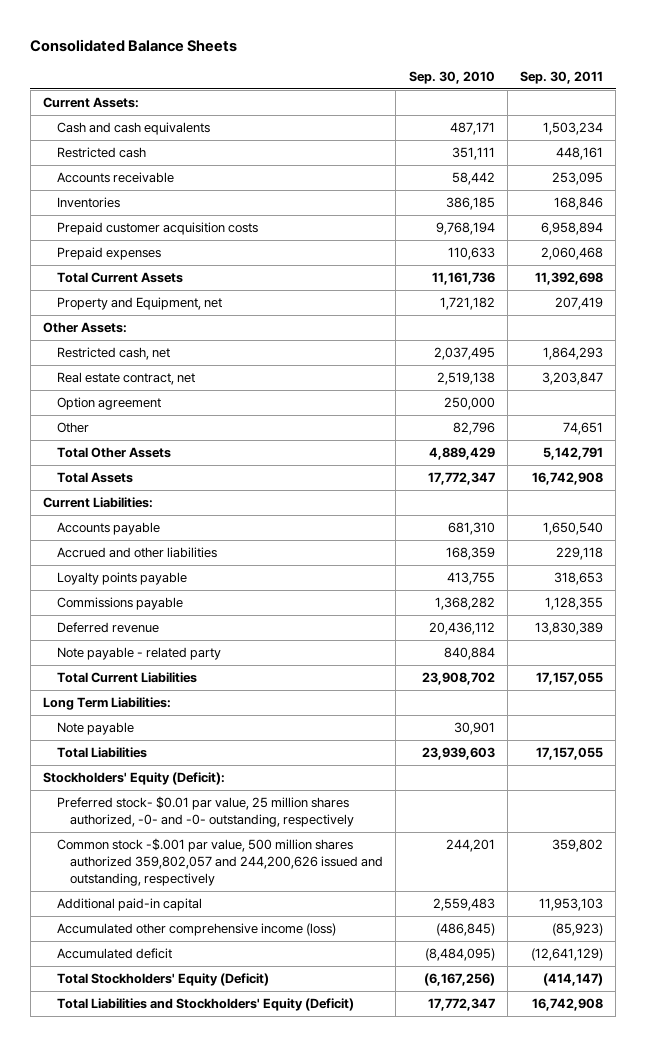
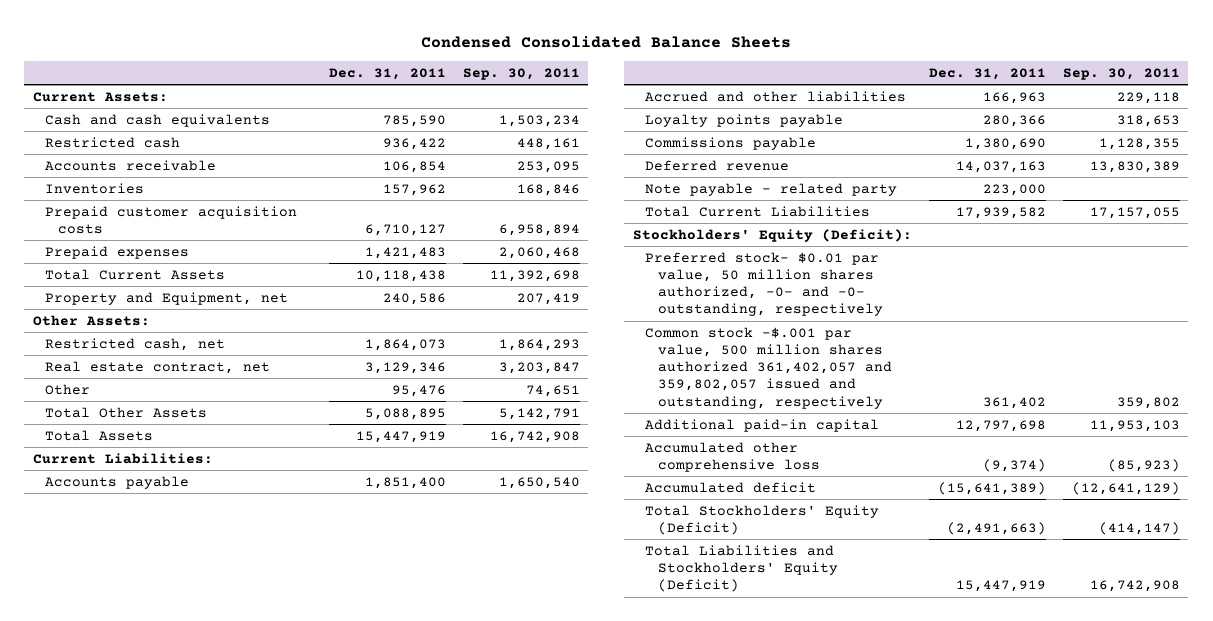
- Consolidated Balance Sheets
+ Condensed Consolidated Balance Sheets
- | Sep. 30, 2010 | Sep. 30, 2011
+ | Dec. 31, 2011 | Sep. 30, 2011
- Option agreement | 250,000 |
- Long Term Liabilities:
- Note payable | 30,901 |
- Total Liabilities | 23,939,603 | 17,157,055
- Preferred stock- $0.01 par value, 25 million shares authorized, -0- and -0- outstanding, respectively
- Common stock -$.001 par value, 500 million shares authorized 359,802,057 and 244,200,626 issued and outstanding, respectively | 244,201 | 359,802
+ Preferred stock- $0.01 par value, 50 million shares authorized, -0- and -0- outstanding, respectively
+ Common stock -$.001 par value, 500 million shares authorized 361,402,057 and 359,802,057 issued and outstanding, respectively | 361,402 | 359,802
- Accumulated other comprehensive income (loss) | (486,845) | (85,923)
+ Accumulated other comprehensive loss | (9,374) | (85,923)

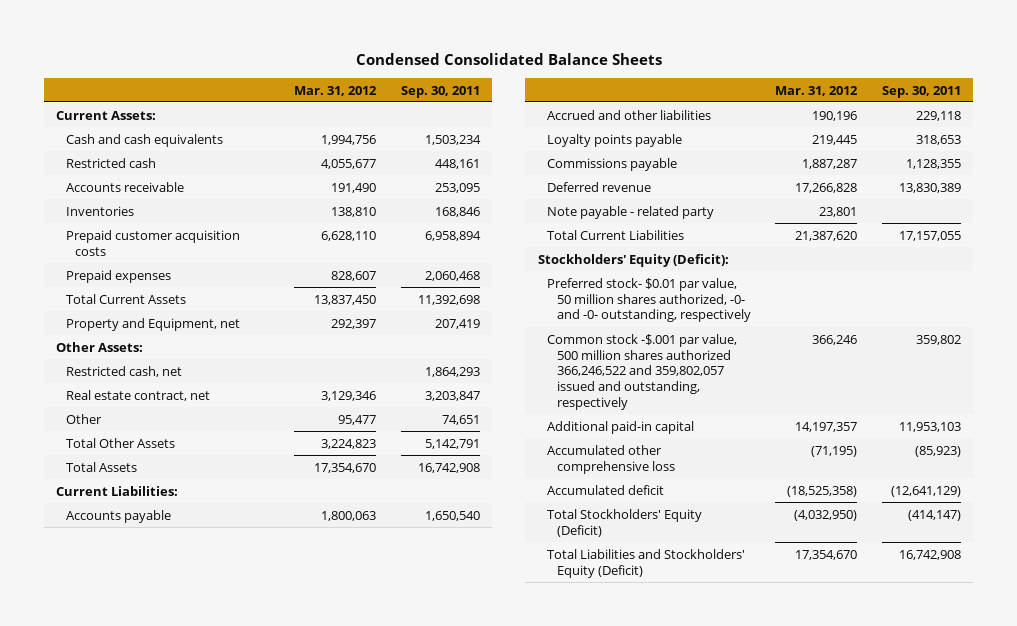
- | Dec. 31, 2011 | Sep. 30, 2011
+ | Mar. 31, 2012 | Sep. 30, 2011
- Common stock -$.001 par value, 500 million shares authorized 361,402,057 and 359,802,057 issued and outstanding, respectively | 361,402 | 359,802
+ Common stock -$.001 par value, 500 million shares authorized 366,246,522 and 359,802,057 issued and outstanding, respectively | 366,246 | 359,802

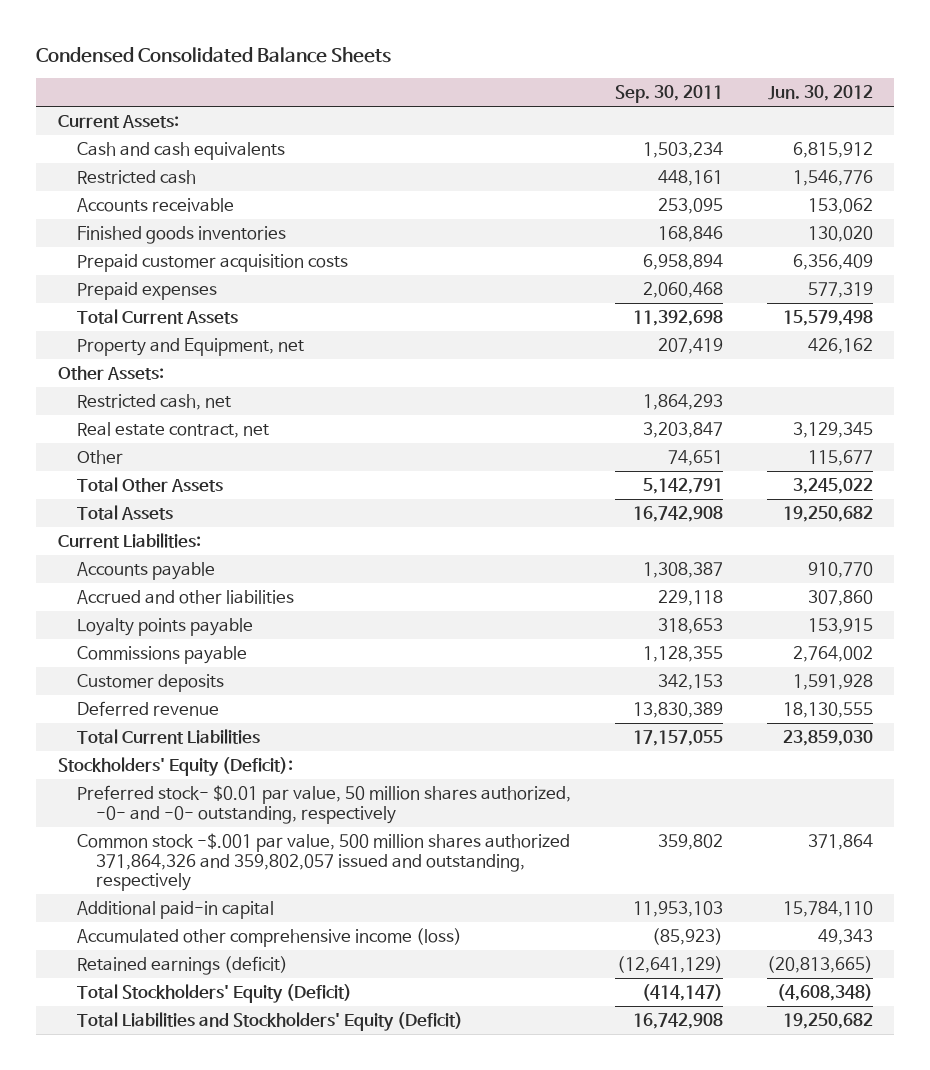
- | Mar. 31, 2012 | Sep. 30, 2011
+ | Sep. 30, 2011 | Jun. 30, 2012
- Inventories | 138,810 | 168,846
+ Finished goods inventories | 168,846 | 130,020
- Accounts payable | 1,800,063 | 1,650,540
+ Accounts payable | 1,308,387 | 910,770
+ Customer deposits | 342,153 | 1,591,928
- Note payable - related party | 23,801 |
- Common stock -$.001 par value, 500 million shares authorized 366,246,522 and 359,802,057 issued and outstanding, respectively | 366,246 | 359,802
+ Common stock -$.001 par value, 500 million shares authorized 371,864,326 and 359,802,057 issued and outstanding, respectively | 359,802 | 371,864
- Accumulated other comprehensive loss | (71,195) | (85,923)
- Accumulated deficit | (18,525,358) | (12,641,129)
+ Accumulated other comprehensive income (loss) | (85,923) | 49,343
+ Retained earnings (deficit) | (12,641,129) | (20,813,665)

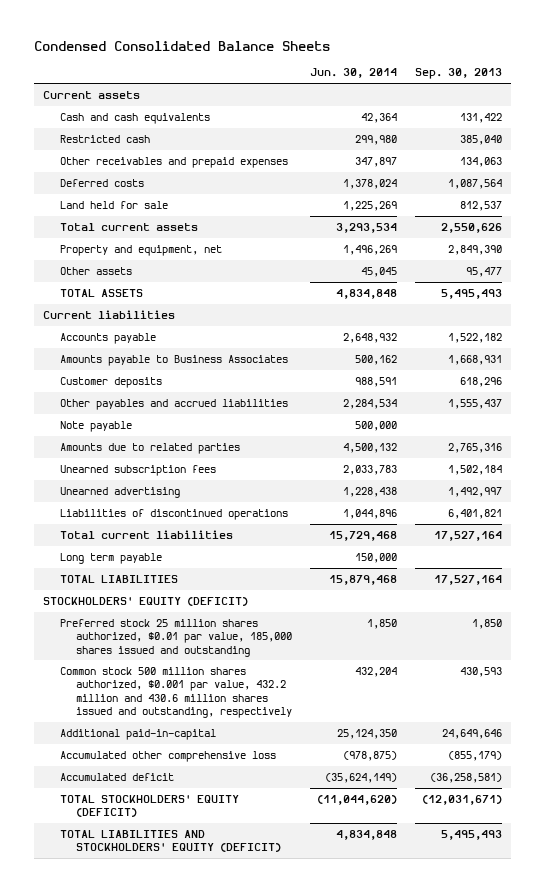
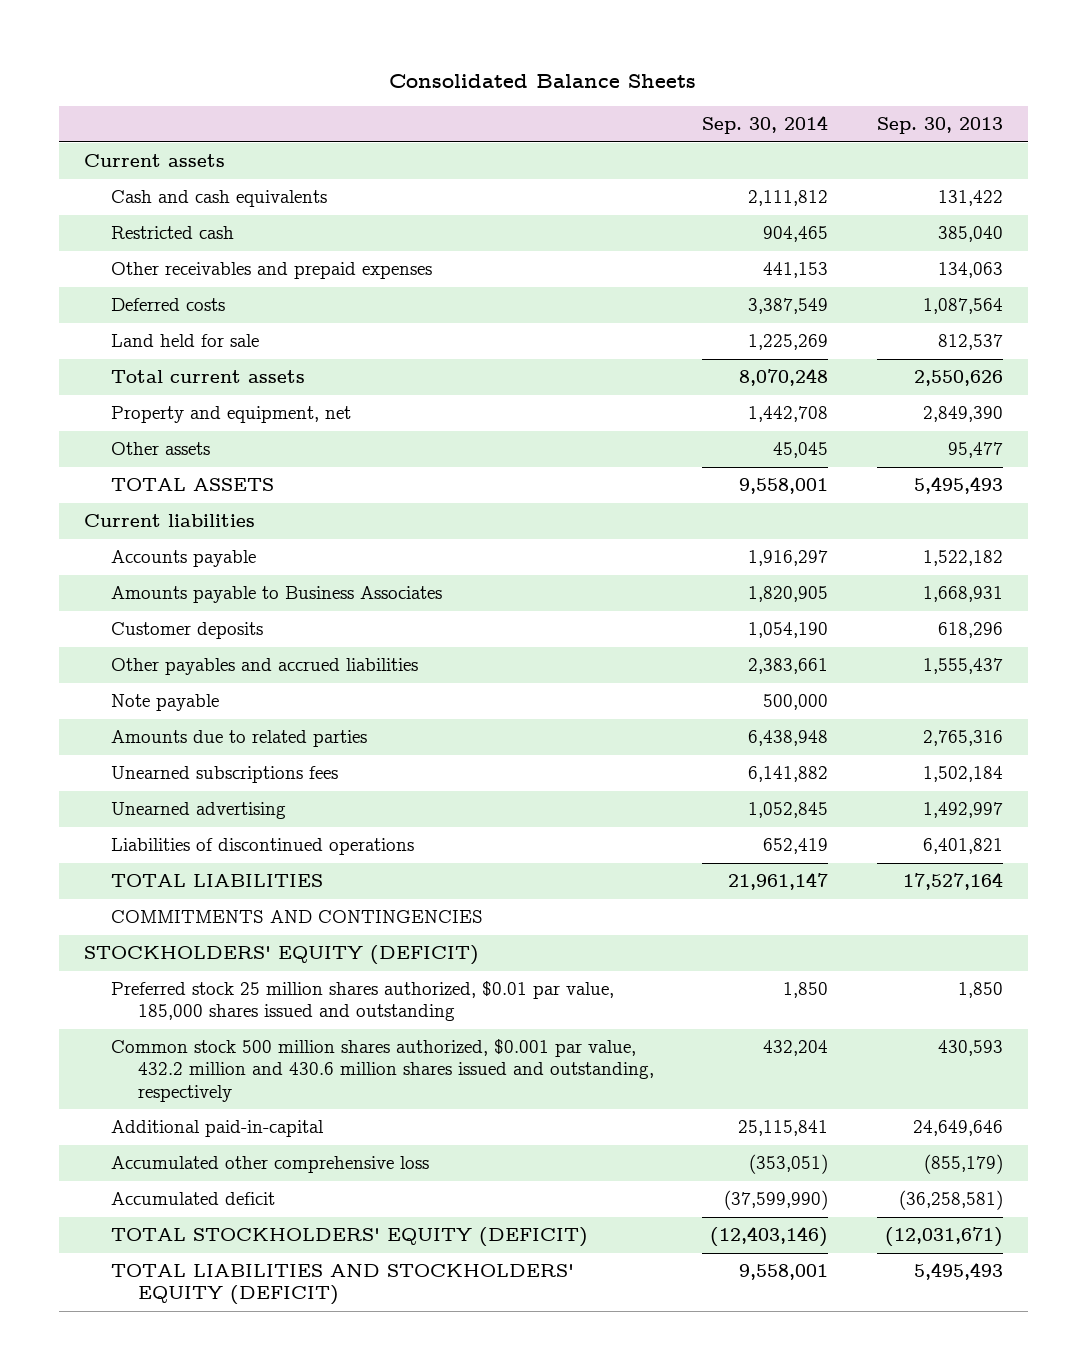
- Condensed Consolidated Balance Sheets
+ Consolidated Balance Sheets
- | Jun. 30, 2014 | Sep. 30, 2013
+ | Sep. 30, 2014 | Sep. 30, 2013
- Unearned subscription fees | 2,033,783 | 1,502,184
+ Unearned subscriptions fees | 6,141,882 | 1,502,184
- Total current liabilities | 15,729,468 | 17,527,164
- Long term payable | 150,000 |
+ COMMITMENTS AND CONTINGENCIES

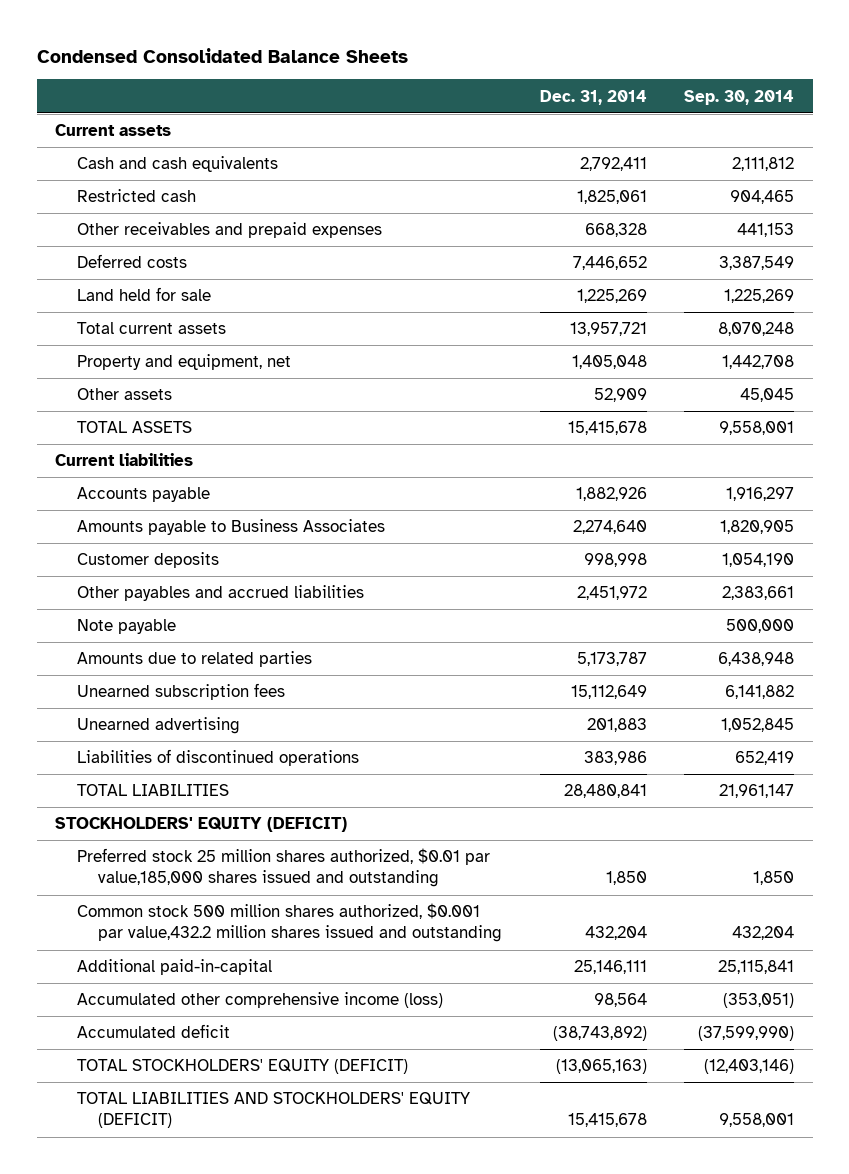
- Consolidated Balance Sheets
+ Condensed Consolidated Balance Sheets
- | Sep. 30, 2014 | Sep. 30, 2013
+ | Dec. 31, 2014 | Sep. 30, 2014
- Unearned subscriptions fees | 6,141,882 | 1,502,184
+ Unearned subscription fees | 15,112,649 | 6,141,882
- COMMITMENTS AND CONTINGENCIES
- Preferred stock 25 million shares authorized, $0.01 par value, 185,000 shares issued and outstanding | 1,850 | 1,850
- Common stock 500 million shares authorized, $0.001 par value, 432.2 million and 430.6 million shares issued and outstanding, respectively | 432,204 | 430,593
+ Preferred stock 25 million shares authorized, $0.01 par value,185,000 shares issued and outstanding | 1,850 | 1,850
+ Common stock 500 million shares authorized, $0.001 par value,432.2 million shares issued and outstanding | 432,204 | 432,204
- Accumulated other comprehensive loss | (353,051) | (855,179)
+ Accumulated other comprehensive income (loss) | 98,564 | (353,051)

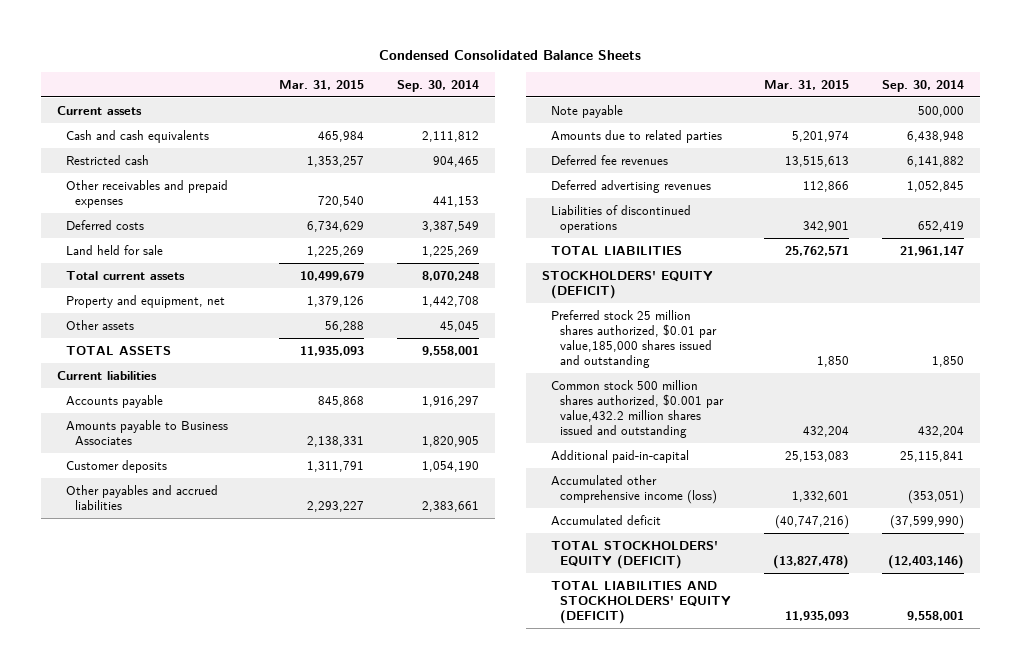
- | Dec. 31, 2014 | Sep. 30, 2014
+ | Mar. 31, 2015 | Sep. 30, 2014
- Unearned subscription fees | 15,112,649 | 6,141,882
- Unearned advertising | 201,883 | 1,052,845
+ Deferred fee revenues | 13,515,613 | 6,141,882
+ Deferred advertising revenues | 112,866 | 1,052,845

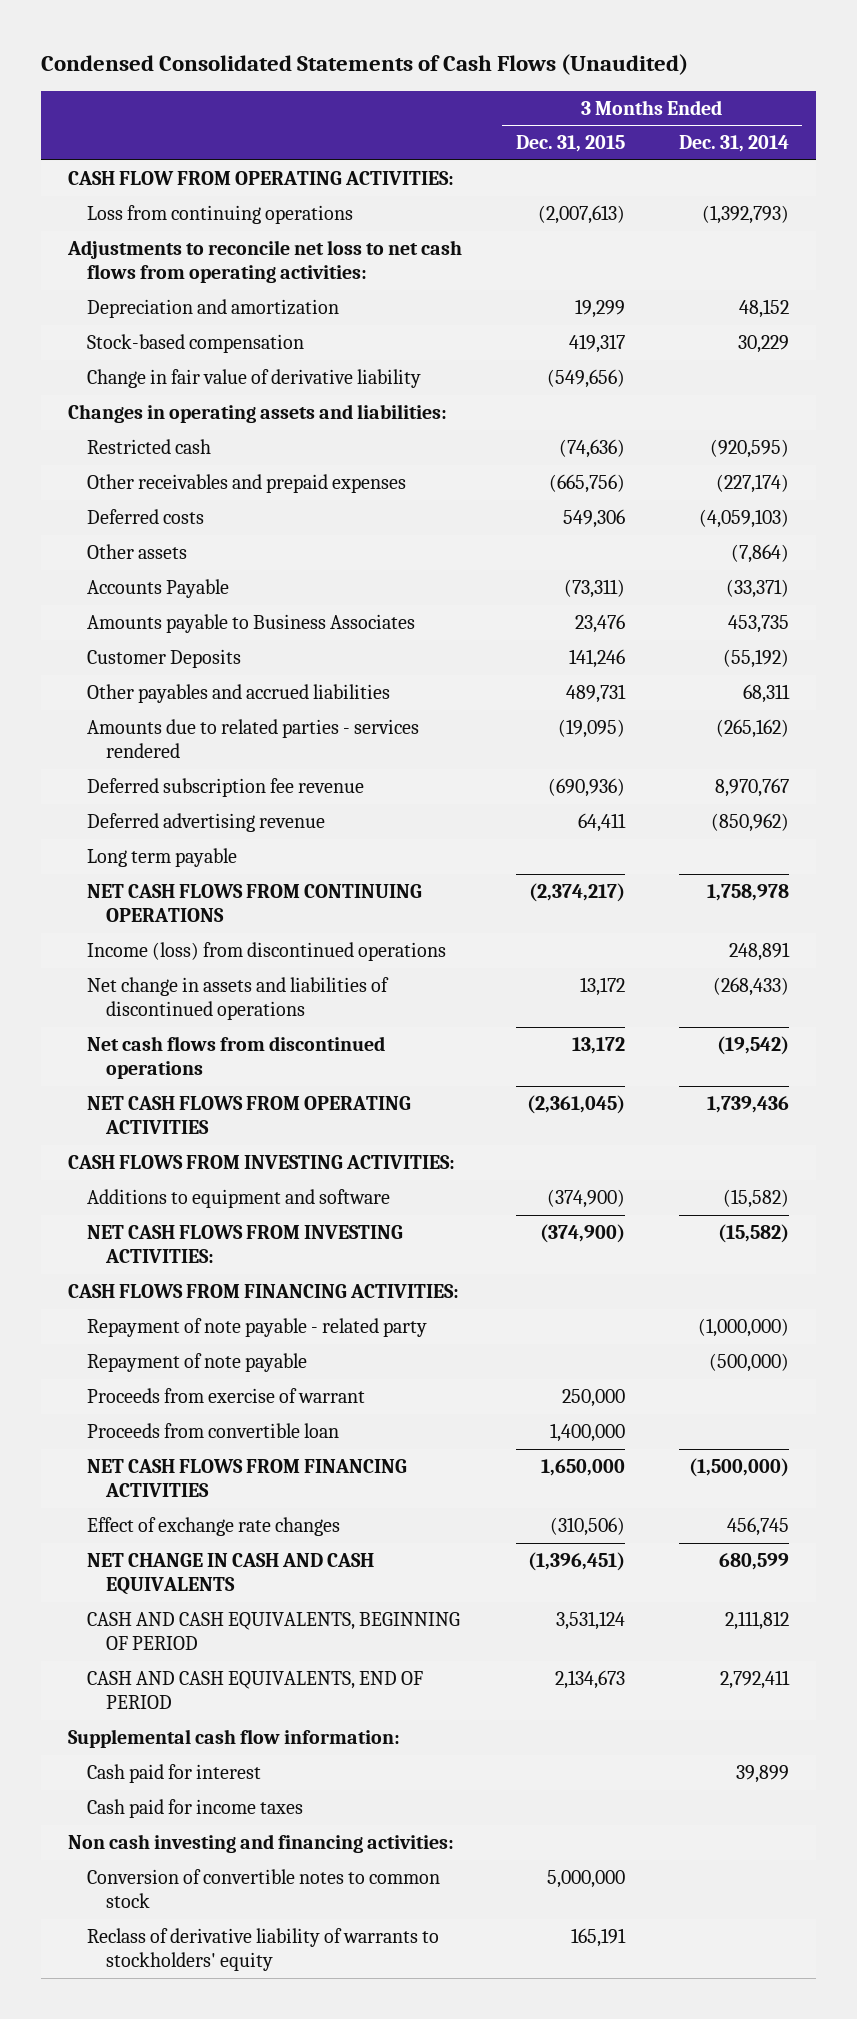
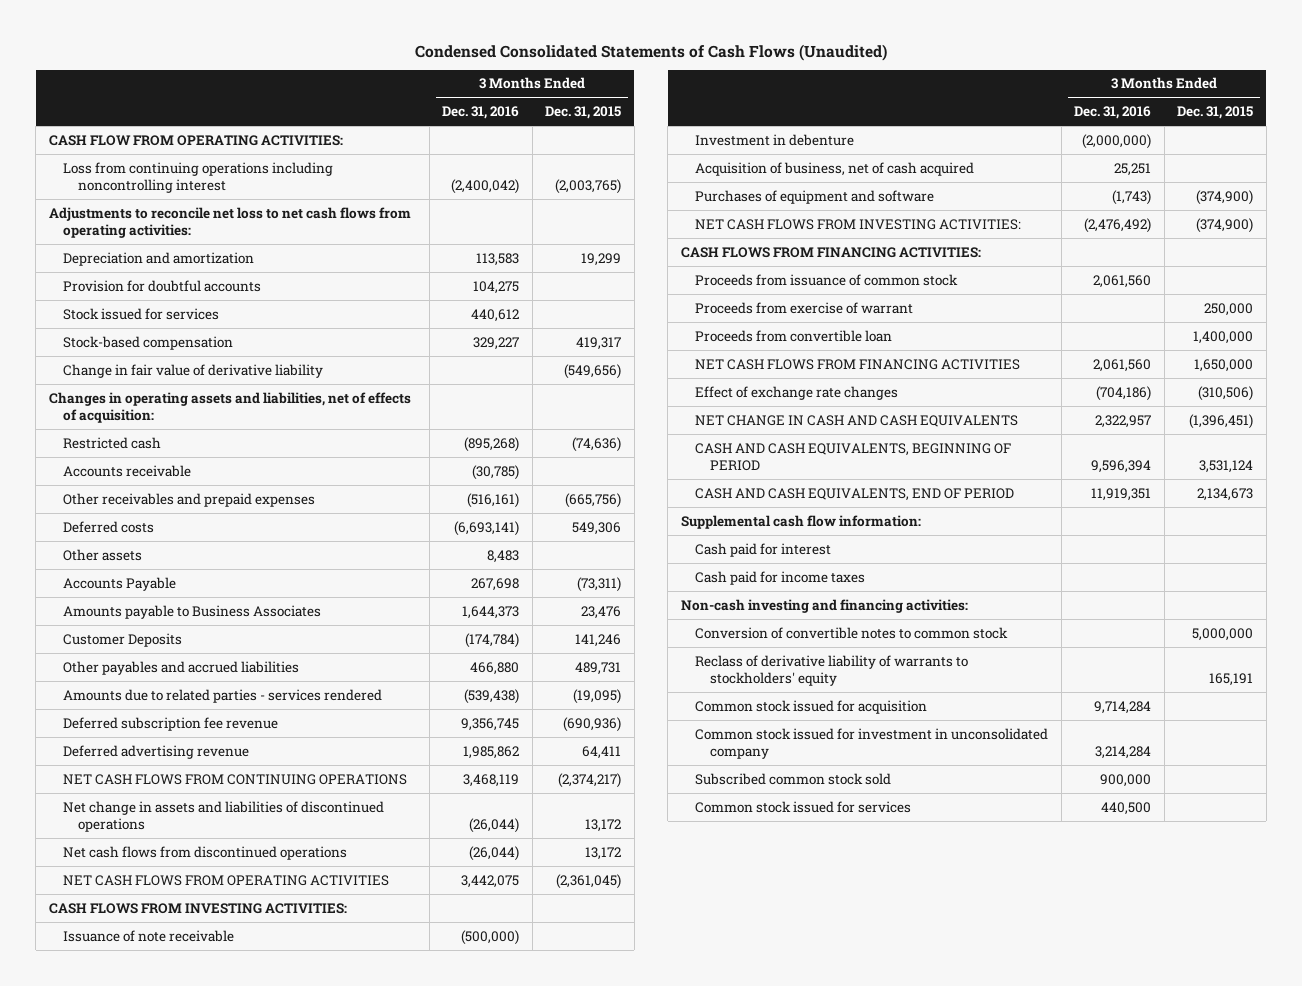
- | 3 Months Ended Dec. 31, 2015 | 3 Months Ended Dec. 31, 2014
+ | 3 Months Ended Dec. 31, 2016 | 3 Months Ended Dec. 31, 2015
- Loss from continuing operations | (2,007,613) | (1,392,793)
+ Loss from continuing operations including noncontrolling interest | (2,400,042) | (2,003,765)
+ Provision for doubtful accounts | 104,275 |
+ Stock issued for services | 440,612 |
- Changes in operating assets and liabilities:
+ Changes in operating assets and liabilities, net of effects of acquisition:
+ Accounts receivable | (30,785) |
- Long term payable
- Income (loss) from discontinued operations | | 248,891
- Additions to equipment and software | (374,900) | (15,582)
+ Issuance of note receivable | (500,000) |
+ Investment in debenture | (2,000,000) |
+ Acquisition of business, net of cash acquired | 25,251 |
+ Purchases of equipment and software | (1,743) | (374,900)
- Repayment of note payable - related party | | (1,000,000)
- Repayment of note payable | | (500,000)
+ Proceeds from issuance of common stock | 2,061,560 |
- Non cash investing and financing activities:
+ Non-cash investing and financing activities:
+ Common stock issued for acquisition | 9,714,284 |
+ Common stock issued for investment in unconsolidated company | 3,214,284 |
+ Subscribed common stock sold | 900,000 |
+ Common stock issued for services | 440,500 |

